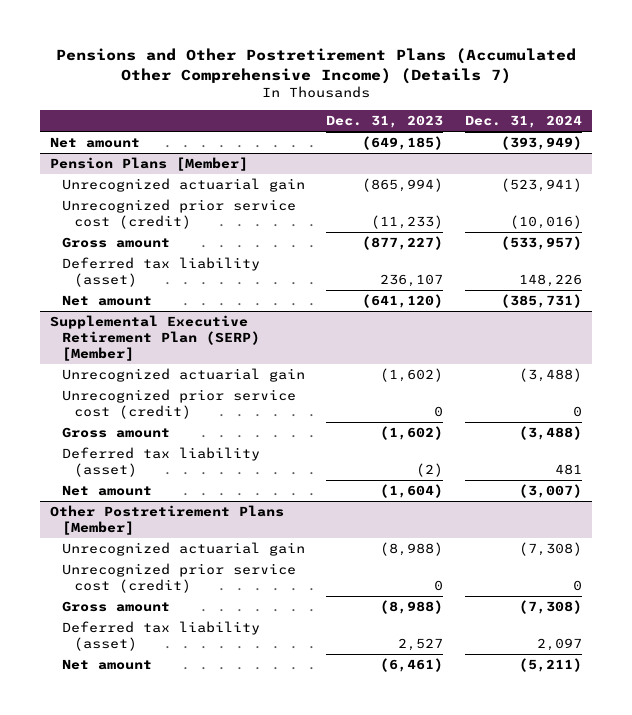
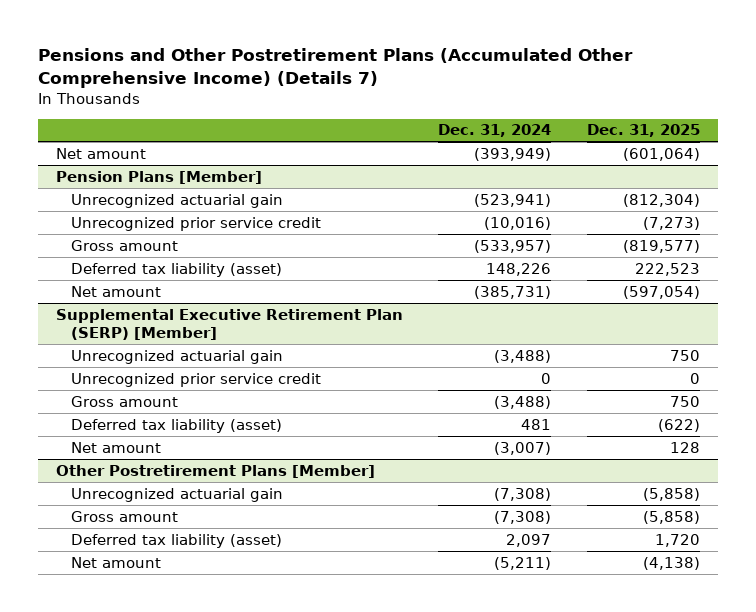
- | Dec. 31, 2023 | Dec. 31, 2024
+ | Dec. 31, 2024 | Dec. 31, 2025
@ Pension Plans [Member]
- Unrecognized prior service cost (credit) | (11,233) | (10,016)
+ Unrecognized prior service credit | (10,016) | (7,273)
@ Supplemental Executive Retirement Plan (SERP) [Member]
- Unrecognized prior service cost (credit) | 0 | 0
+ Unrecognized prior service credit | 0 | 0
@ Other Postretirement Plans [Member]
- Unrecognized prior service cost (credit) | 0 | 0

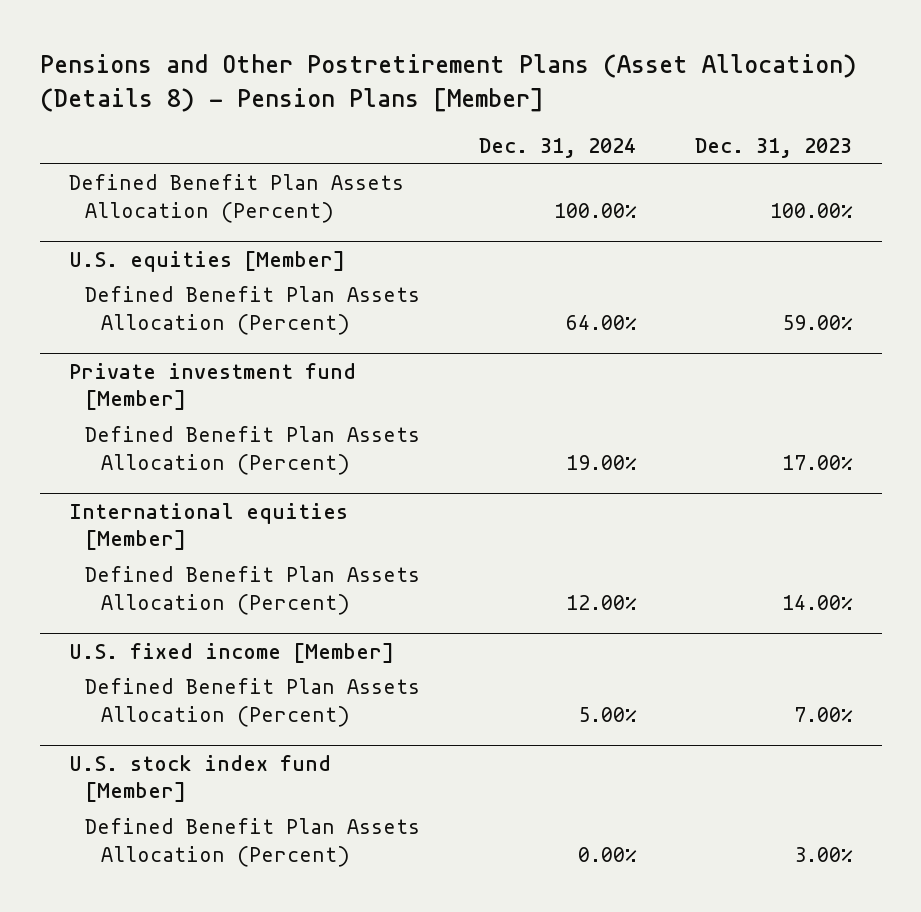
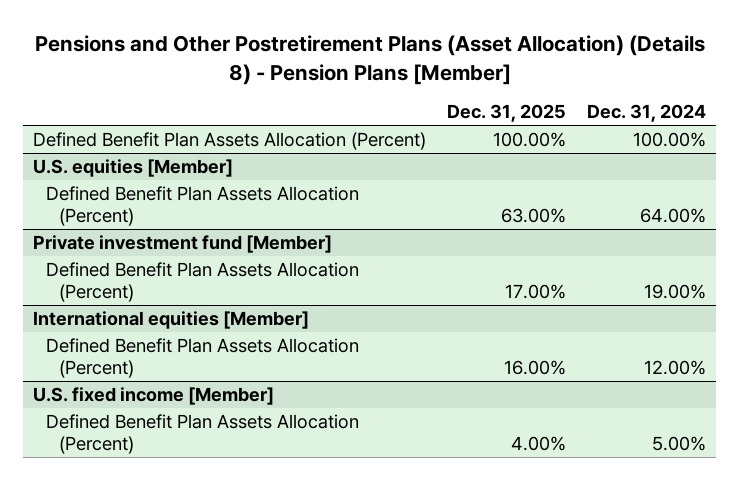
- | Dec. 31, 2024 | Dec. 31, 2023
+ | Dec. 31, 2025 | Dec. 31, 2024
- U.S. stock index fund [Member]
- Defined Benefit Plan Assets Allocation (Percent) | 0.00% | 3.00%

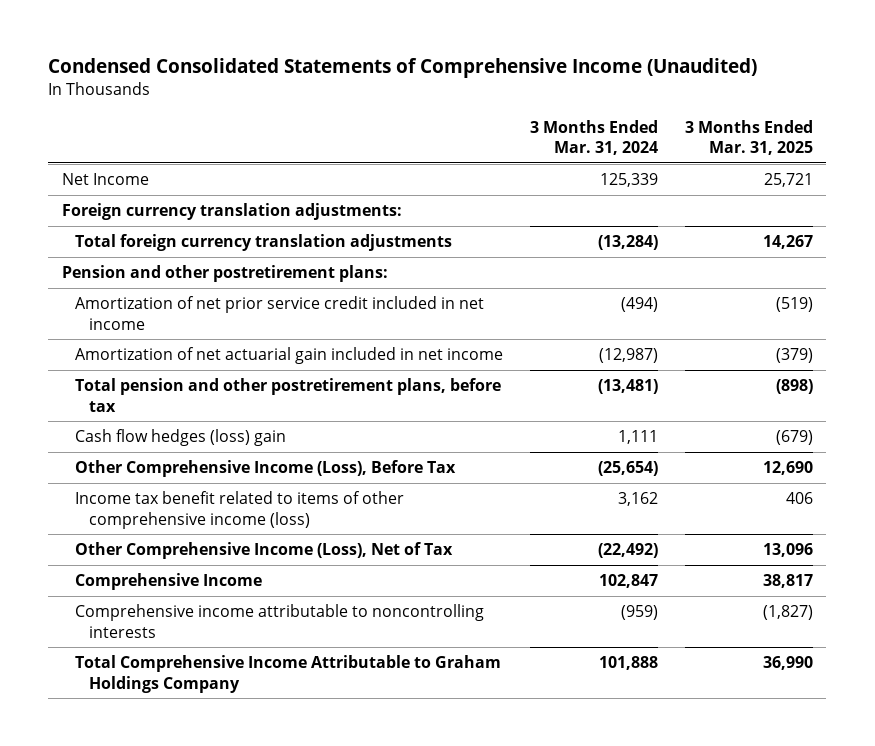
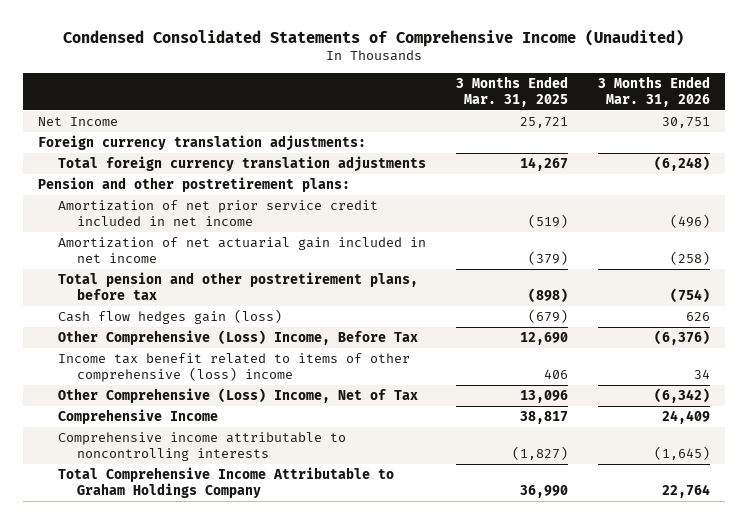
- | 3 Months Ended Mar. 31, 2024 | 3 Months Ended Mar. 31, 2025
+ | 3 Months Ended Mar. 31, 2025 | 3 Months Ended Mar. 31, 2026
- Cash flow hedges (loss) gain | 1,111 | (679)
- Other Comprehensive Income (Loss), Before Tax | (25,654) | 12,690
- Income tax benefit related to items of other comprehensive income (loss) | 3,162 | 406
- Other Comprehensive Income (Loss), Net of Tax | (22,492) | 13,096
+ Cash flow hedges gain (loss) | (679) | 626
+ Other Comprehensive (Loss) Income, Before Tax | 12,690 | (6,376)
+ Income tax benefit related to items of other comprehensive (loss) income | 406 | 34
+ Other Comprehensive (Loss) Income, Net of Tax | 13,096 | (6,342)

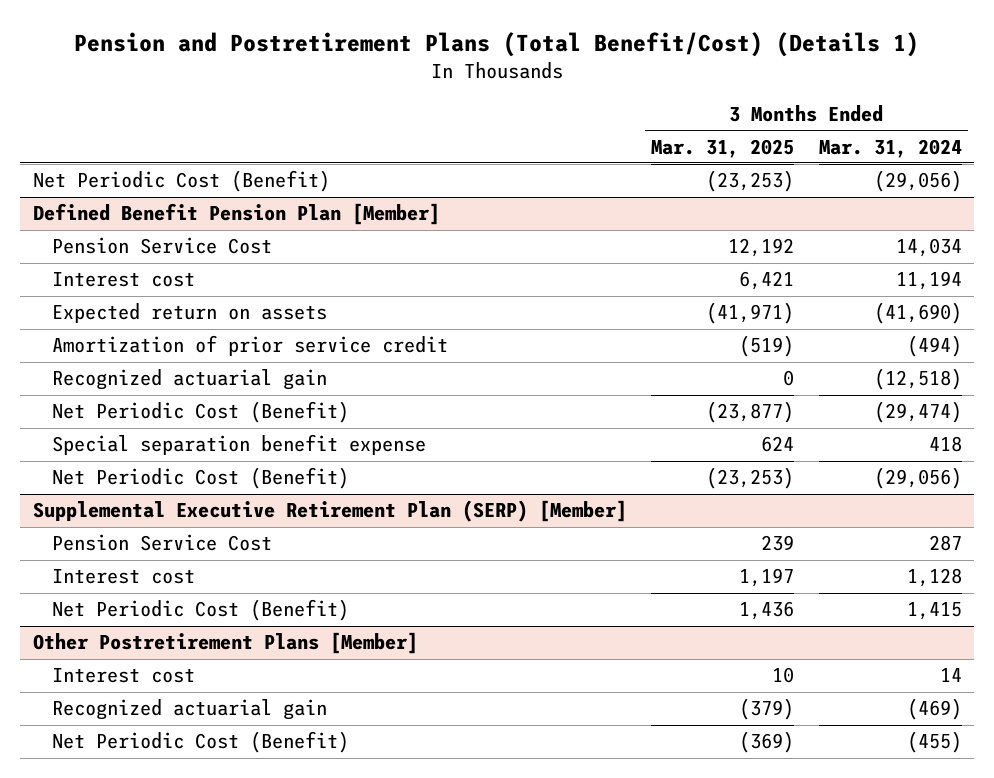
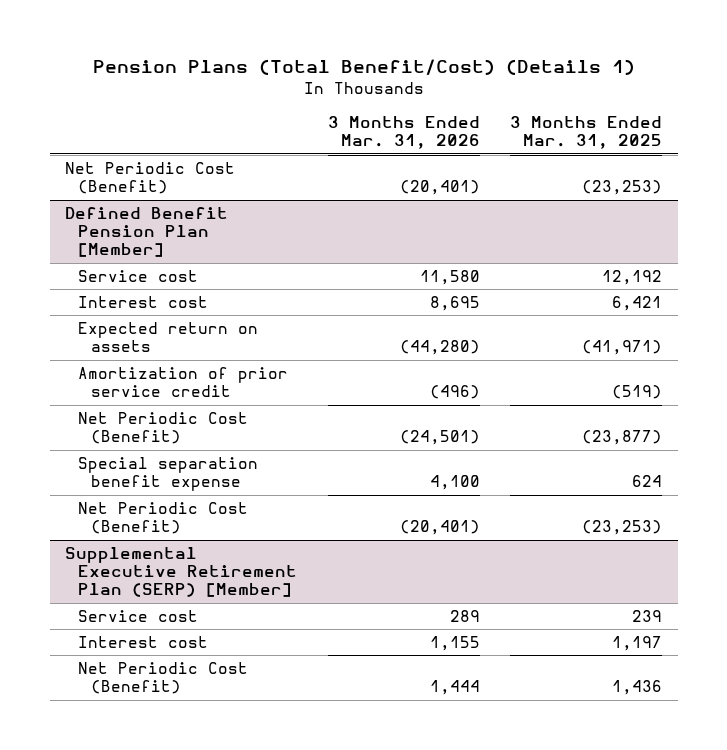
- Pension and Postretirement Plans (Total Benefit/Cost) (Details 1)
+ Pension Plans (Total Benefit/Cost) (Details 1)
- | 3 Months Ended Mar. 31, 2025 | 3 Months Ended Mar. 31, 2024
+ | 3 Months Ended Mar. 31, 2026 | 3 Months Ended Mar. 31, 2025
@ Defined Benefit Pension Plan [Member]
- Pension Service Cost | 12,192 | 14,034
+ Service cost | 11,580 | 12,192
- Recognized actuarial gain | 0 | (12,518)
@ Supplemental Executive Retirement Plan (SERP) [Member]
- Pension Service Cost | 239 | 287
+ Service cost | 289 | 239
- Other Postretirement Plans [Member]
- Interest cost | 10 | 14
- Recognized actuarial gain | (379) | (469)
- Net Periodic Cost (Benefit) | (369) | (455)

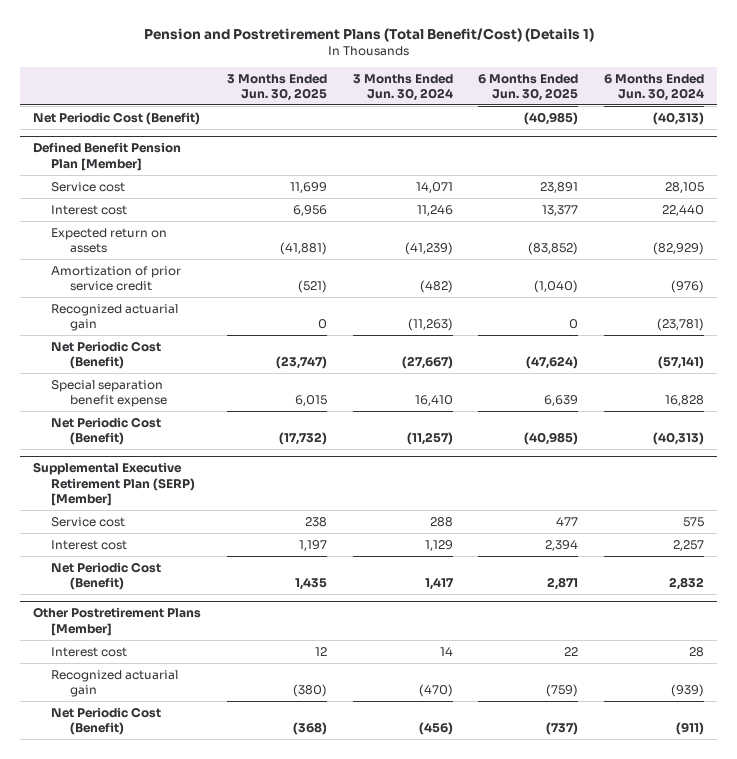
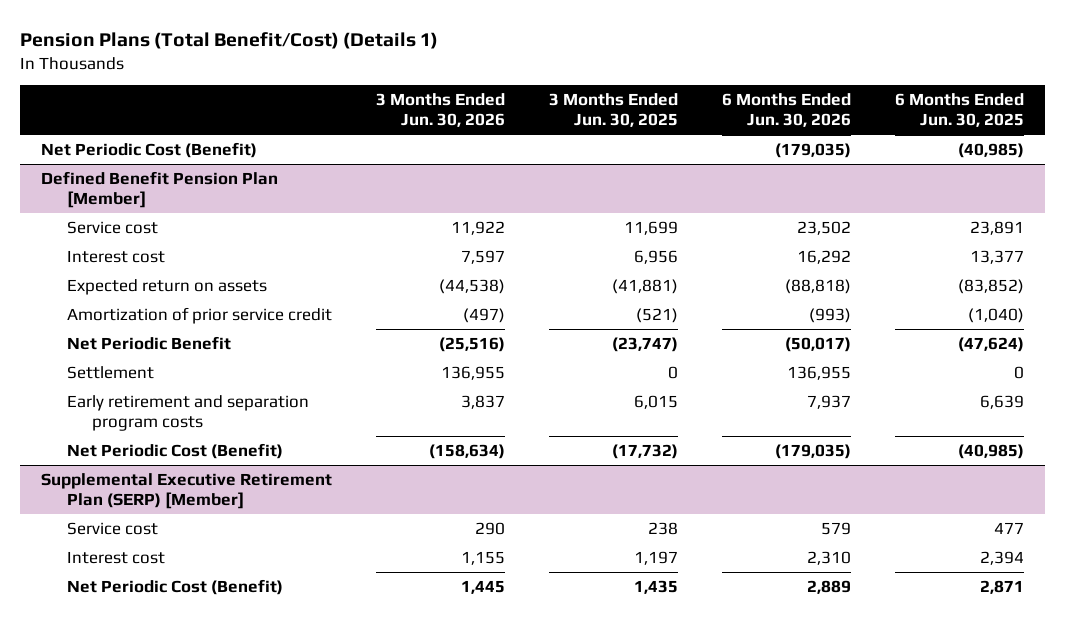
- Pension and Postretirement Plans (Total Benefit/Cost) (Details 1)
+ Pension Plans (Total Benefit/Cost) (Details 1)
- | 3 Months Ended Jun. 30, 2025 | 3 Months Ended Jun. 30, 2024 | 6 Months Ended Jun. 30, 2025 | 6 Months Ended Jun. 30, 2024
+ | 3 Months Ended Jun. 30, 2026 | 3 Months Ended Jun. 30, 2025 | 6 Months Ended Jun. 30, 2026 | 6 Months Ended Jun. 30, 2025
@ Defined Benefit Pension Plan [Member]
- Recognized actuarial gain | 0 | (11,263) | 0 | (23,781)
- Net Periodic Cost (Benefit) | (23,747) | (27,667) | (47,624) | (57,141)
- Special separation benefit expense | 6,015 | 16,410 | 6,639 | 16,828
+ Net Periodic Benefit | (25,516) | (23,747) | (50,017) | (47,624)
+ Settlement | 136,955 | 0 | 136,955 | 0
+ Early retirement and separation program costs | 3,837 | 6,015 | 7,937 | 6,639
- Other Postretirement Plans [Member]
- Interest cost | 12 | 14 | 22 | 28
- Recognized actuarial gain | (380) | (470) | (759) | (939)
- Net Periodic Cost (Benefit) | (368) | (456) | (737) | (911)

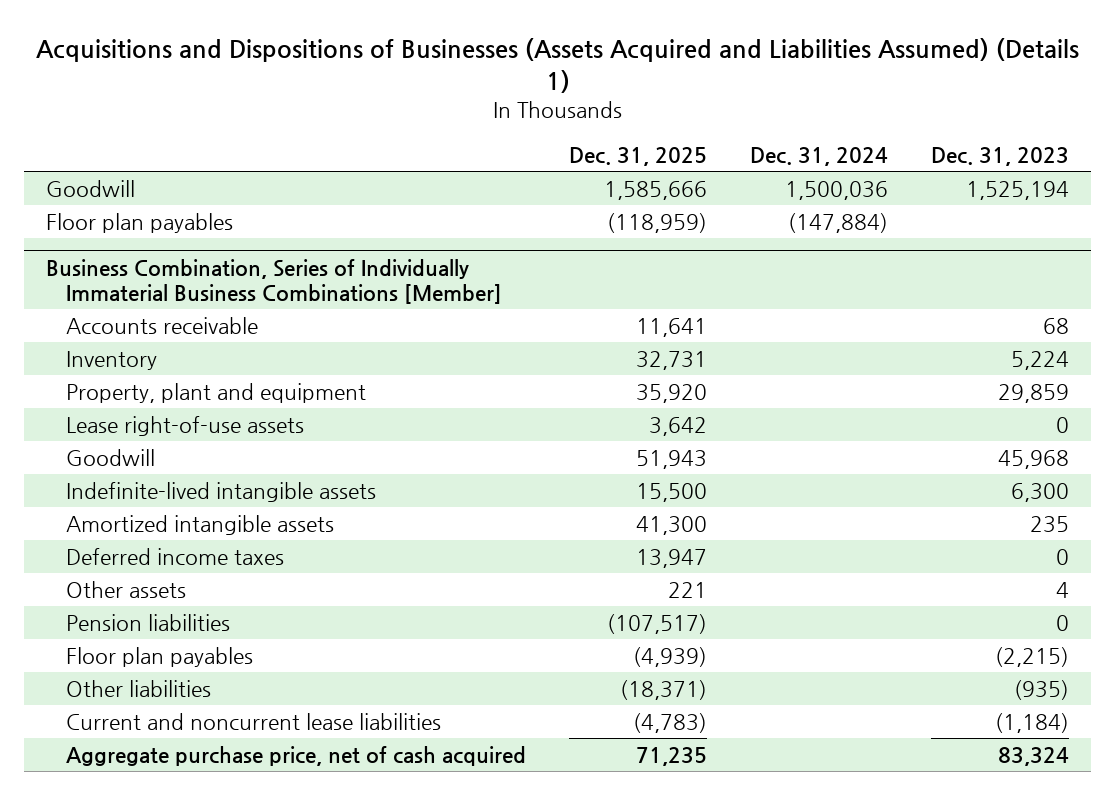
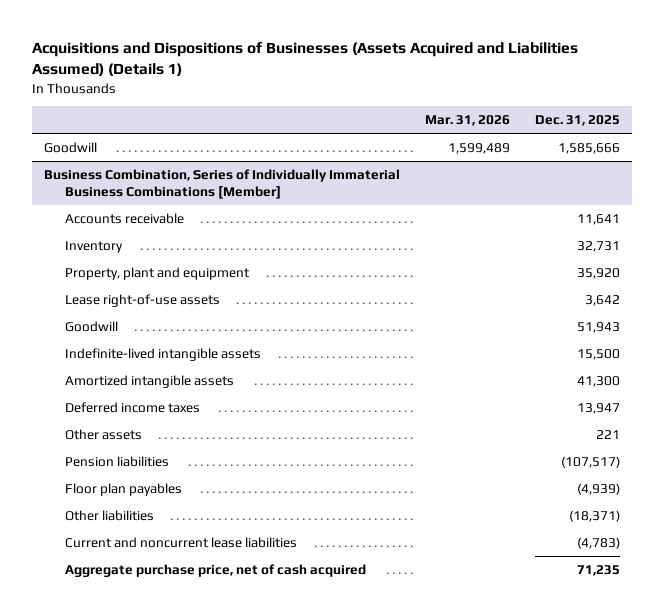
- | Dec. 31, 2025 | Dec. 31, 2024 | Dec. 31, 2023
+ | Mar. 31, 2026 | Dec. 31, 2025
- Floor plan payables | (118,959) | (147,884) |

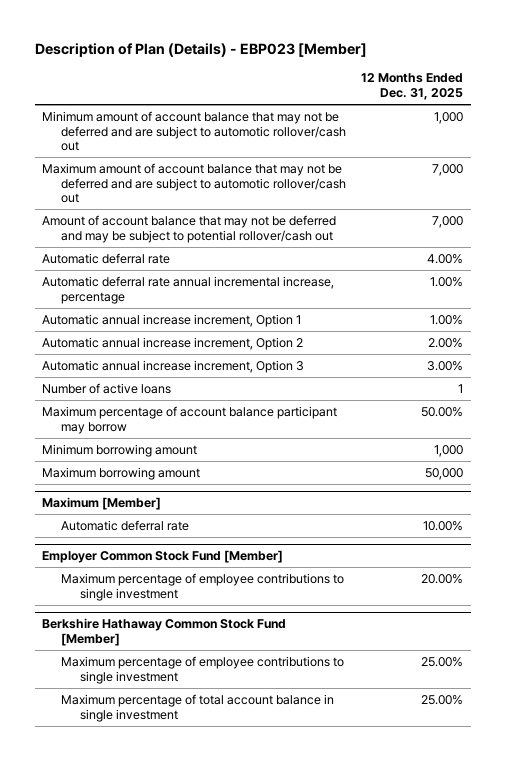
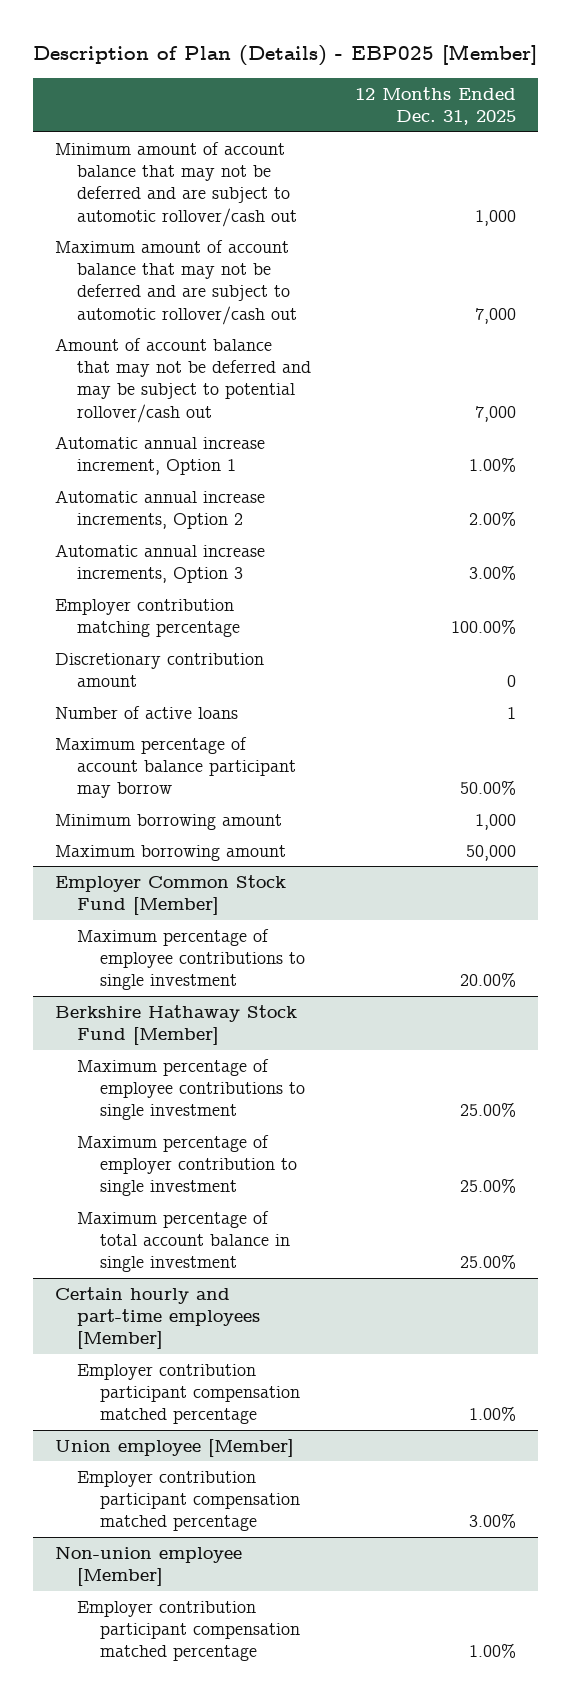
- Description of Plan (Details) - EBP023 [Member]
+ Description of Plan (Details) - EBP025 [Member]
- Automatic deferral rate | 4.00%
- Automatic deferral rate annual incremental increase, percentage | 1.00%
- Automatic annual increase increment, Option 2 | 2.00%
- Automatic annual increase increment, Option 3 | 3.00%
+ Automatic annual increase increments, Option 2 | 2.00%
+ Automatic annual increase increments, Option 3 | 3.00%
+ Employer contribution matching percentage | 100.00%
+ Discretionary contribution amount | 0
- Maximum [Member]
- Automatic deferral rate | 10.00%
- Berkshire Hathaway Common Stock Fund [Member]
+ Berkshire Hathaway Stock Fund [Member]
+ Maximum percentage of employer contribution to single investment | 25.00%
+ Certain hourly and part-time employees [Member]
+ Employer contribution participant compensation matched percentage | 1.00%
+ Union employee [Member]
+ Employer contribution participant compensation matched percentage | 3.00%
+ Non-union employee [Member]
+ Employer contribution participant compensation matched percentage | 1.00%

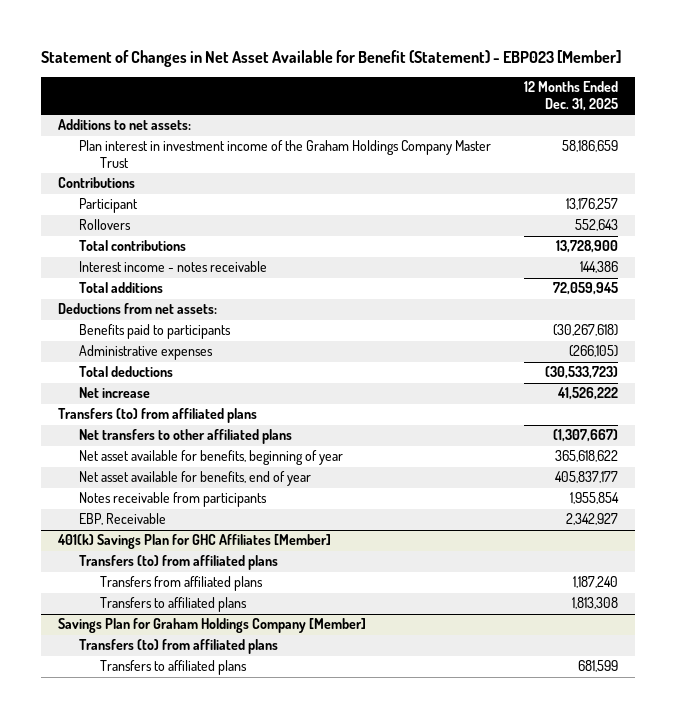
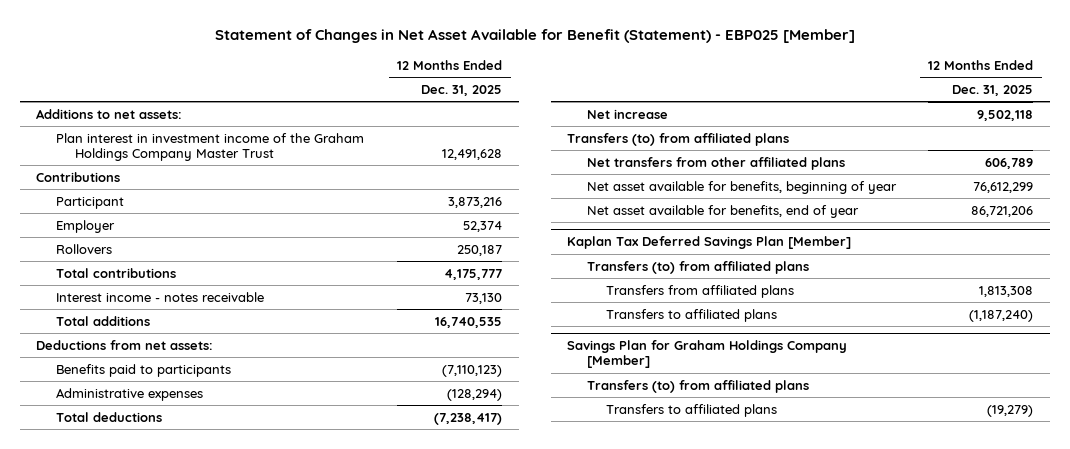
- Statement of Changes in Net Asset Available for Benefit (Statement) - EBP023 [Member]
+ Statement of Changes in Net Asset Available for Benefit (Statement) - EBP025 [Member]
- Plan interest in investment income of the Graham Holdings Company Master Trust | 58,186,659
+ Plan interest in investment income of the Graham Holdings Company Master Trust | 12,491,628
- Participant | 13,176,257
- Rollovers | 552,643
- Total contributions | 13,728,900
- Interest income - notes receivable | 144,386
- Total additions | 72,059,945
+ Participant | 3,873,216
+ Employer | 52,374
+ Rollovers | 250,187
+ Total contributions | 4,175,777
+ Interest income - notes receivable | 73,130
+ Total additions | 16,740,535
- Benefits paid to participants | (30,267,618)
- Administrative expenses | (266,105)
- Total deductions | (30,533,723)
- Net increase | 41,526,222
+ Benefits paid to participants | (7,110,123)
+ Administrative expenses | (128,294)
+ Total deductions | (7,238,417)
+ Net increase | 9,502,118
- Net transfers to other affiliated plans | (1,307,667)
- Net asset available for benefits, beginning of year | 365,618,622
- Net asset available for benefits, end of year | 405,837,177
- Notes receivable from participants | 1,955,854
- EBP, Receivable | 2,342,927
- 401(k) Savings Plan for GHC Affiliates [Member]
+ Net transfers from other affiliated plans | 606,789
+ Net asset available for benefits, beginning of year | 76,612,299
+ Net asset available for benefits, end of year | 86,721,206
+ Kaplan Tax Deferred Savings Plan [Member]
- Transfers from affiliated plans | 1,187,240
- Transfers to affiliated plans | 1,813,308
+ Transfers from affiliated plans | 1,813,308
+ Transfers to affiliated plans | (1,187,240)
@ Savings Plan for Graham Holdings Company [Member]
- Transfers to affiliated plans | 681,599
+ Transfers to affiliated plans | (19,279)

